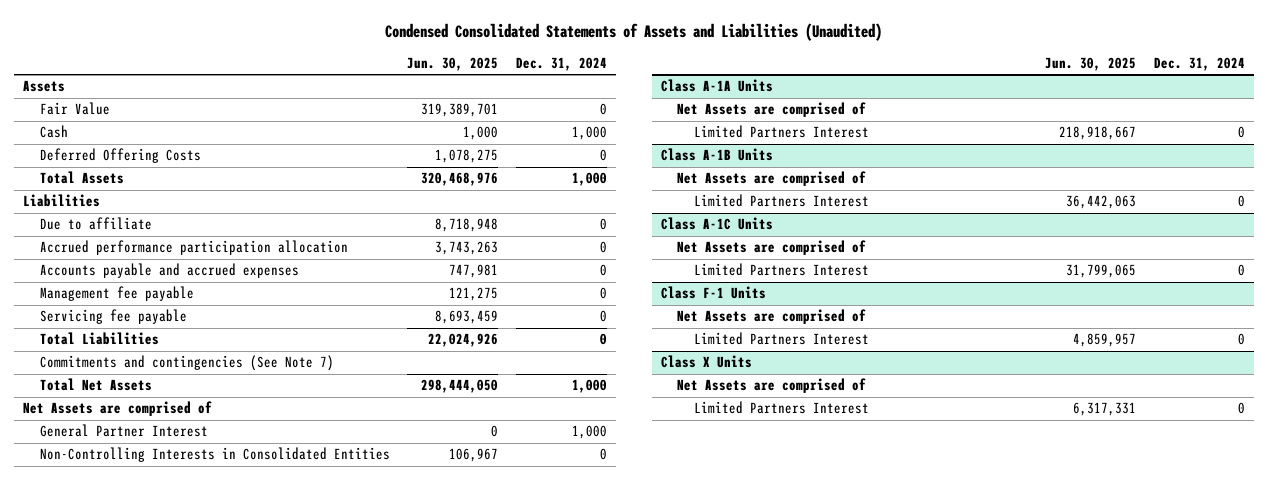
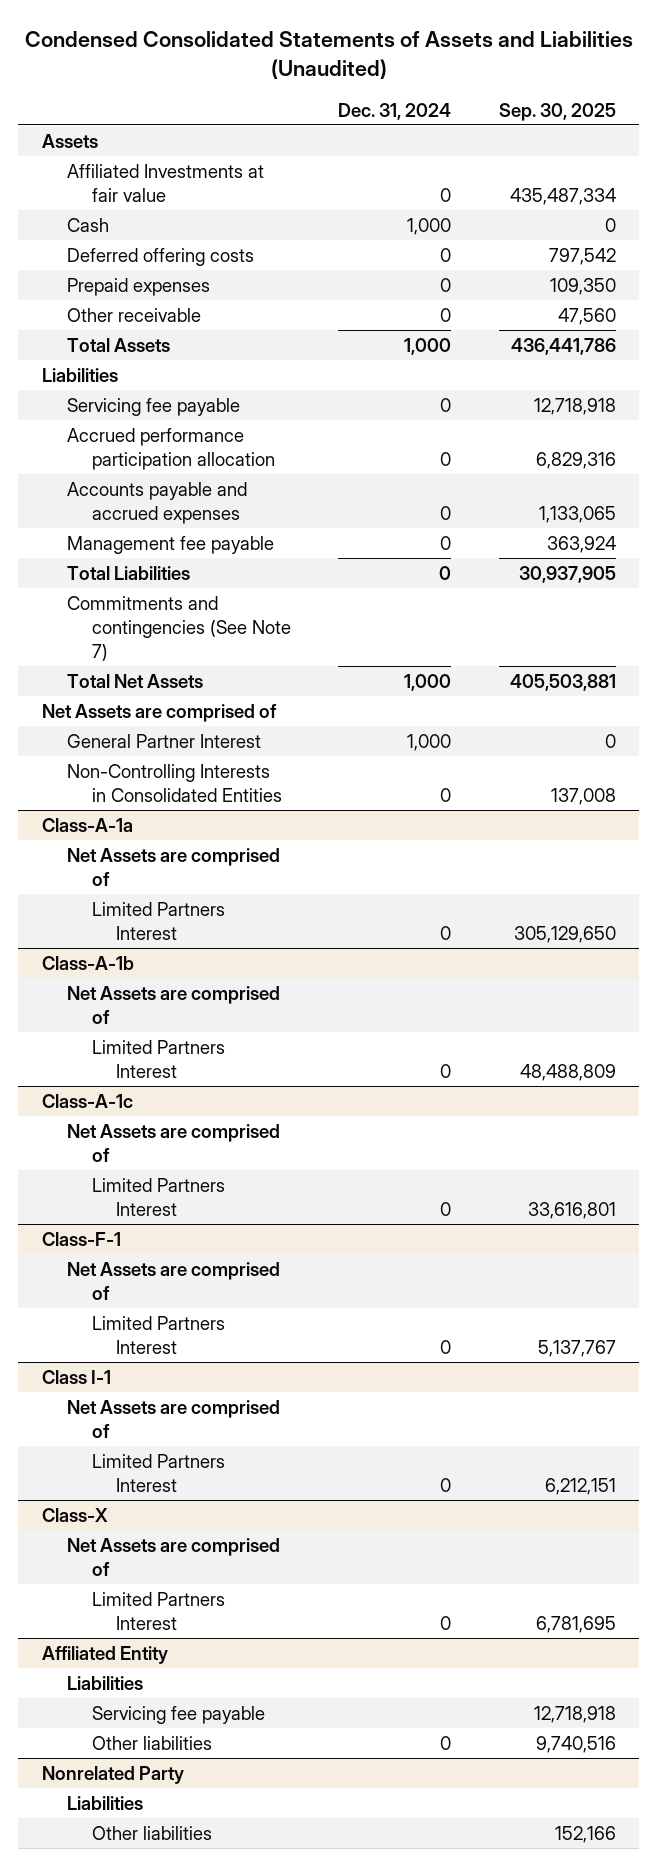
- | Jun. 30, 2025 | Dec. 31, 2024
+ | Dec. 31, 2024 | Sep. 30, 2025
- Fair Value | 319,389,701 | 0
+ Affiliated Investments at fair value | 0 | 435,487,334
- Deferred Offering Costs | 1,078,275 | 0
+ Deferred offering costs | 0 | 797,542
+ Prepaid expenses | 0 | 109,350
+ Other receivable | 0 | 47,560
- Due to affiliate | 8,718,948 | 0
moved up: Servicing fee payable | 0 | 12,718,918
- Class A-1A Units
+ Class-A-1a
- Class A-1B Units
+ Class-A-1b
- Class A-1C Units
+ Class-A-1c
- Class F-1 Units
+ Class-F-1
- Class X Units
+ Class I-1
+ Class-X
+ Net Assets are comprised of
+ Limited Partners Interest | 0 | 6,781,695
+ Affiliated Entity
+ Liabilities
+ Servicing fee payable | | 12,718,918
+ Other liabilities | 0 | 9,740,516
+ Nonrelated Party
+ Liabilities
+ Other liabilities | | 152,166

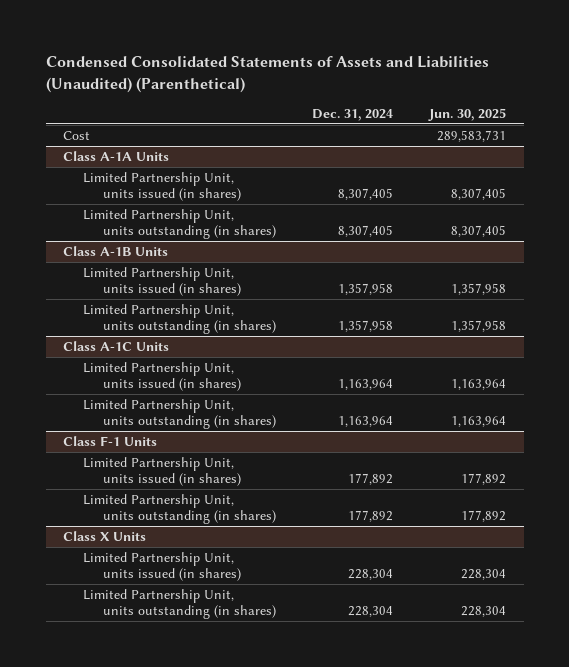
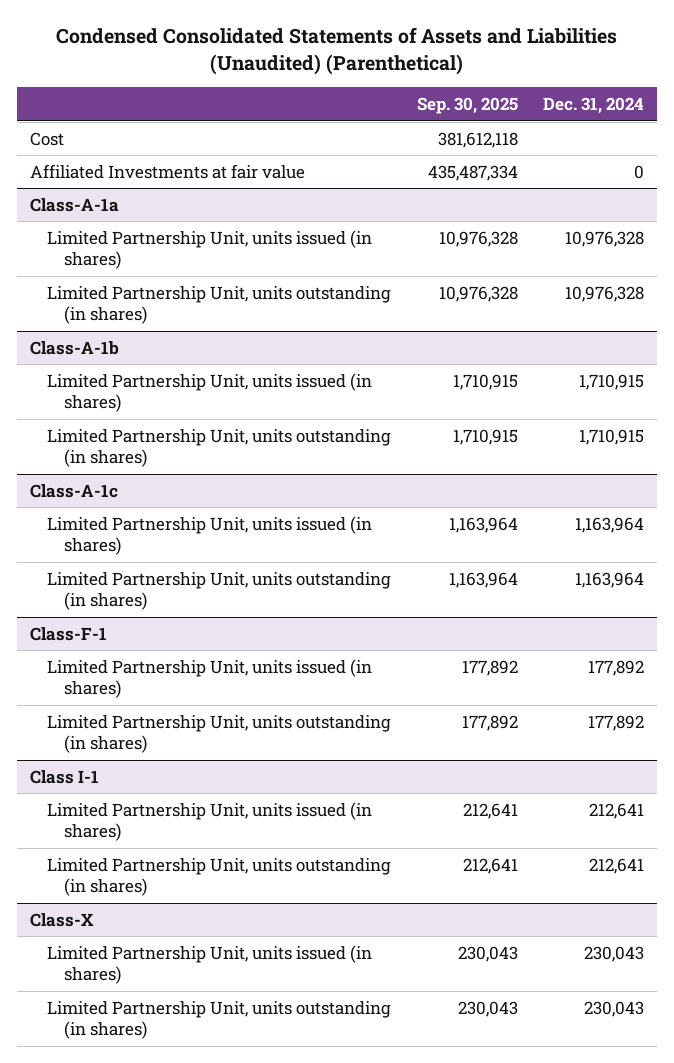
- | Dec. 31, 2024 | Jun. 30, 2025
+ | Sep. 30, 2025 | Dec. 31, 2024
- Class A-1A Units
- Limited Partnership Unit, units issued (in shares) | 8,307,405 | 8,307,405
- Limited Partnership Unit, units outstanding (in shares) | 8,307,405 | 8,307,405
- Class A-1B Units
- Limited Partnership Unit, units issued (in shares) | 1,357,958 | 1,357,958
- Limited Partnership Unit, units outstanding (in shares) | 1,357,958 | 1,357,958
- Class A-1C Units
+ Affiliated Investments at fair value | 435,487,334 | 0
+ Class-A-1a
+ Limited Partnership Unit, units issued (in shares) | 10,976,328 | 10,976,328
+ Limited Partnership Unit, units outstanding (in shares) | 10,976,328 | 10,976,328
+ Class-A-1b
+ Limited Partnership Unit, units issued (in shares) | 1,710,915 | 1,710,915
+ Limited Partnership Unit, units outstanding (in shares) | 1,710,915 | 1,710,915
+ Class-A-1c
- Class F-1 Units
+ Class-F-1
- Class X Units
- Limited Partnership Unit, units issued (in shares) | 228,304 | 228,304
- Limited Partnership Unit, units outstanding (in shares) | 228,304 | 228,304
+ Class I-1
+ Limited Partnership Unit, units issued (in shares) | 212,641 | 212,641
+ Limited Partnership Unit, units outstanding (in shares) | 212,641 | 212,641
+ Class-X
+ Limited Partnership Unit, units issued (in shares) | 230,043 | 230,043
+ Limited Partnership Unit, units outstanding (in shares) | 230,043 | 230,043

